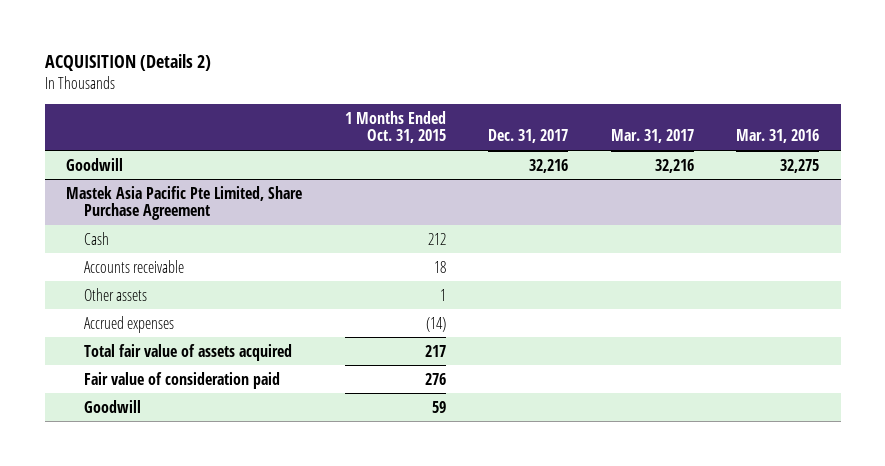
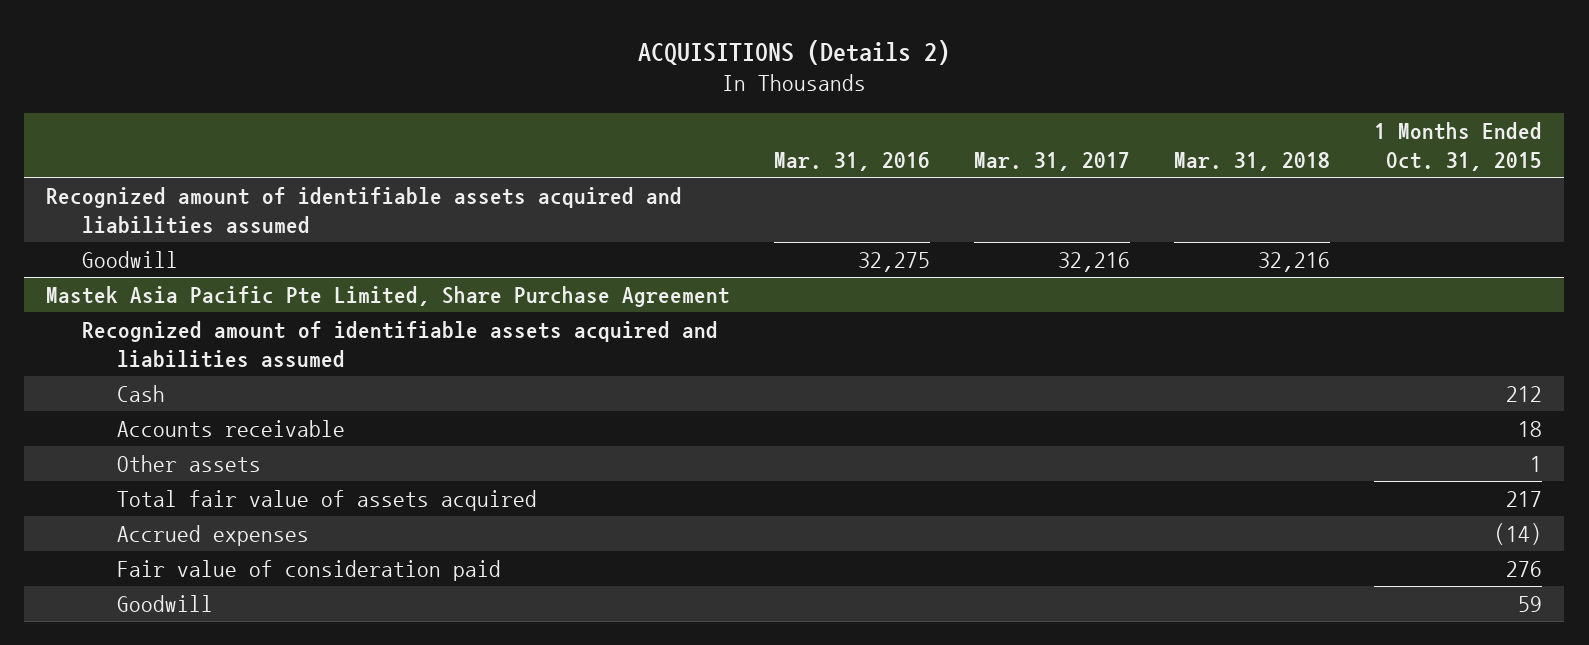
- ACQUISITION (Details 2)
+ ACQUISITIONS (Details 2)
- | 1 Months Ended Oct. 31, 2015 | Dec. 31, 2017 | Mar. 31, 2017 | Mar. 31, 2016
+ | Mar. 31, 2016 | Mar. 31, 2017 | Mar. 31, 2018 | 1 Months Ended Oct. 31, 2015
+ Recognized amount of identifiable assets acquired and liabilities assumed
@ Mastek Asia Pacific Pte Limited, Share Purchase Agreement
+ Recognized amount of identifiable assets acquired and liabilities assumed
moved down: Accrued expenses | | | | (14)

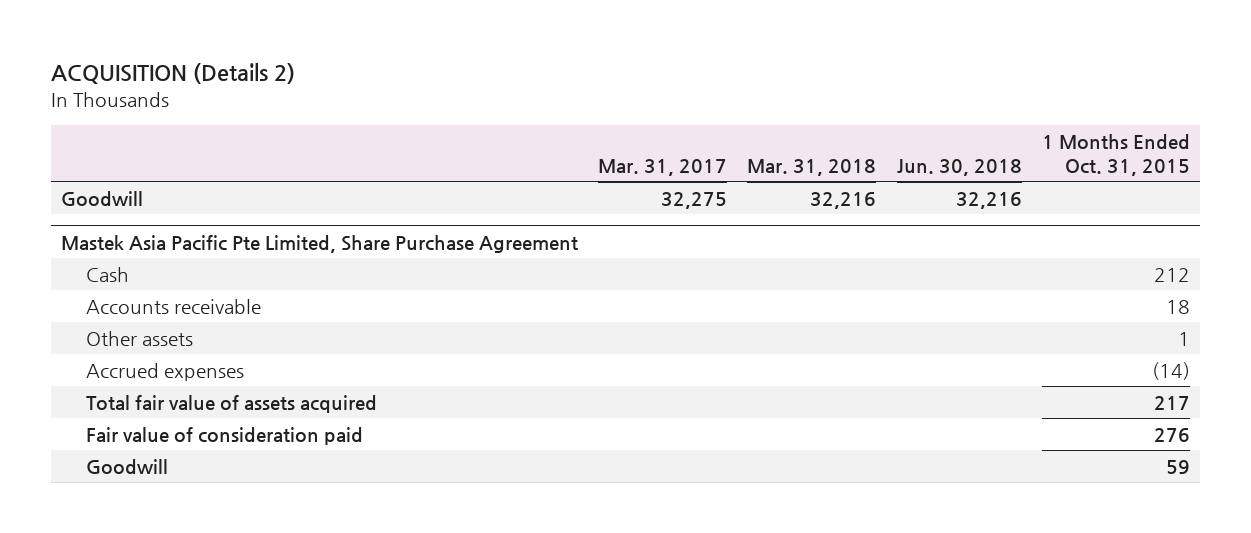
- ACQUISITIONS (Details 2)
+ ACQUISITION (Details 2)
- | Mar. 31, 2016 | Mar. 31, 2017 | Mar. 31, 2018 | 1 Months Ended Oct. 31, 2015
+ | Mar. 31, 2017 | Mar. 31, 2018 | Jun. 30, 2018 | 1 Months Ended Oct. 31, 2015
- Recognized amount of identifiable assets acquired and liabilities assumed
- Goodwill | 32,275 | 32,216 | 32,216 |
+ Goodwill | 32,275 | 32,216 | 32,216 |
@ Mastek Asia Pacific Pte Limited, Share Purchase Agreement
- Recognized amount of identifiable assets acquired and liabilities assumed
moved down: Total fair value of assets acquired | | | | 217

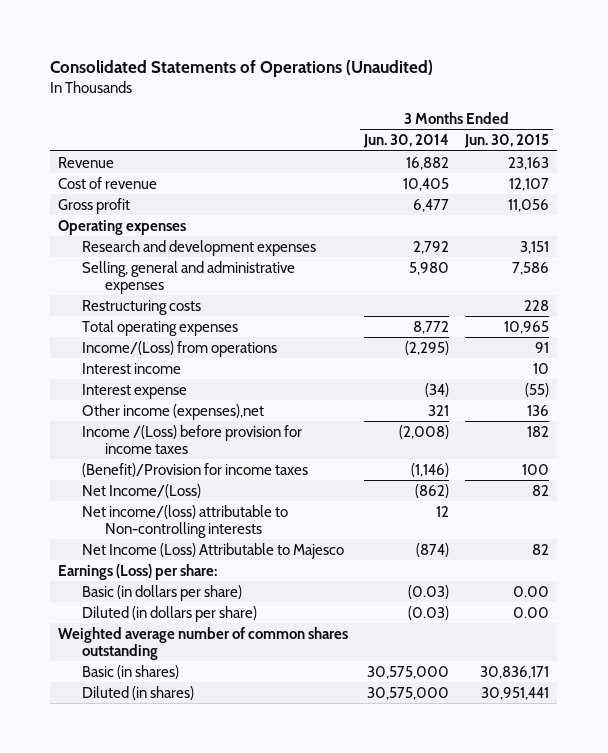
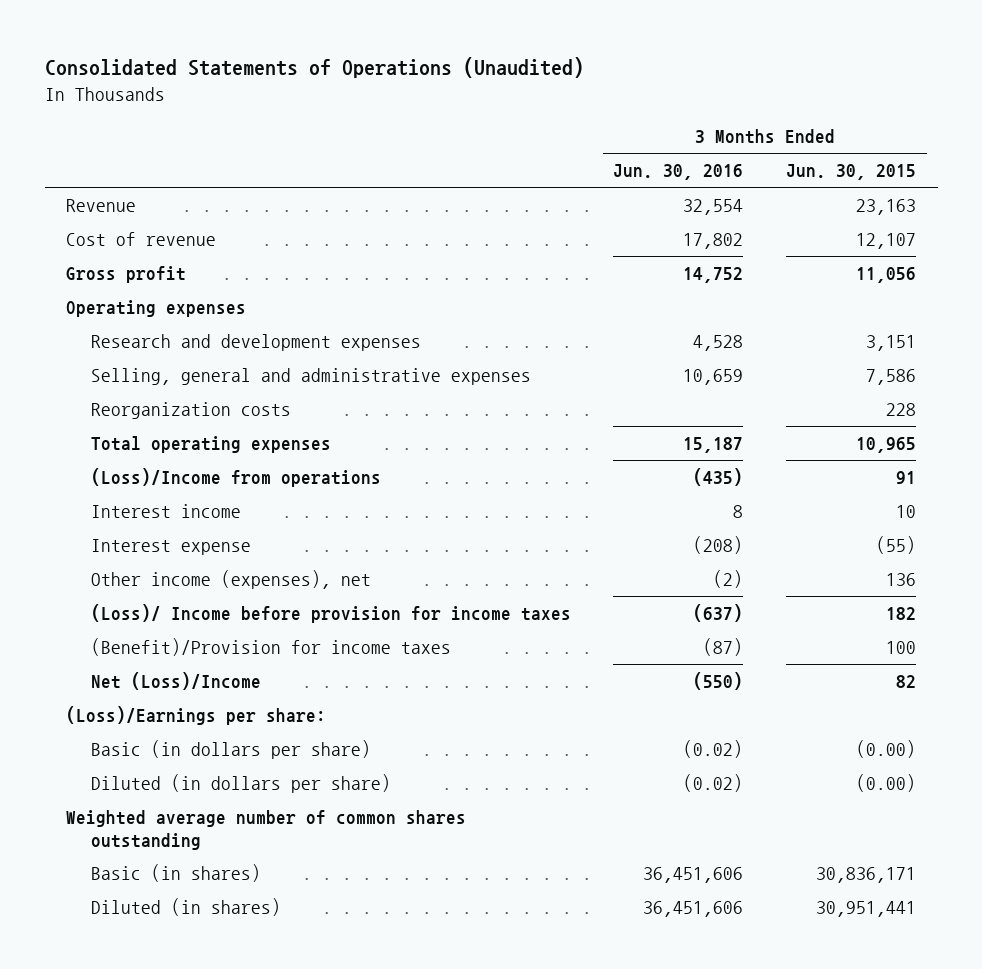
- | 3 Months Ended Jun. 30, 2014 | 3 Months Ended Jun. 30, 2015
+ | 3 Months Ended Jun. 30, 2016 | 3 Months Ended Jun. 30, 2015
- Restructuring costs | | 228
+ Reorganization costs | | 228
- Income/(Loss) from operations | (2,295) | 91
+ (Loss)/Income from operations | (435) | 91
- Other income (expenses),net | 321 | 136
- Income /(Loss) before provision for income taxes | (2,008) | 182
+ Other income (expenses), net | (2) | 136
+ (Loss)/ Income before provision for income taxes | (637) | 182
- Net Income/(Loss) | (862) | 82
- Net income/(loss) attributable to Non-controlling interests | 12 |
- Net Income (Loss) Attributable to Majesco | (874) | 82
- Earnings (Loss) per share:
- Basic (in dollars per share) | (0.03) | 0.00
- Diluted (in dollars per share) | (0.03) | 0.00
+ Net (Loss)/Income | (550) | 82
+ (Loss)/Earnings per share:
+ Basic (in dollars per share) | (0.02) | (0.00)
+ Diluted (in dollars per share) | (0.02) | (0.00)

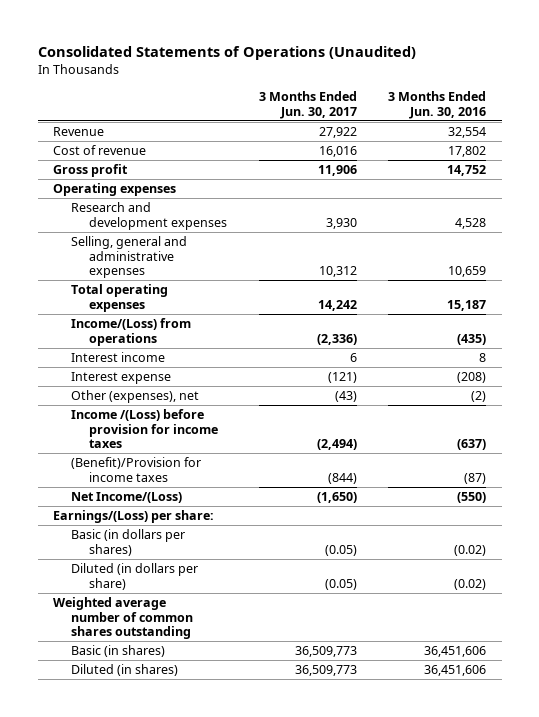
- | 3 Months Ended Jun. 30, 2016 | 3 Months Ended Jun. 30, 2015
+ | 3 Months Ended Jun. 30, 2017 | 3 Months Ended Jun. 30, 2016
- Reorganization costs | | 228
- (Loss)/Income from operations | (435) | 91
+ Income/(Loss) from operations | (2,336) | (435)
- Other income (expenses), net | (2) | 136
- (Loss)/ Income before provision for income taxes | (637) | 182
+ Other (expenses), net | (43) | (2)
+ Income /(Loss) before provision for income taxes | (2,494) | (637)
- Net (Loss)/Income | (550) | 82
- (Loss)/Earnings per share:
- Basic (in dollars per share) | (0.02) | (0.00)
+ Net Income/(Loss) | (1,650) | (550)
+ Earnings/(Loss) per share:
+ Basic (in dollars per shares) | (0.05) | (0.02)

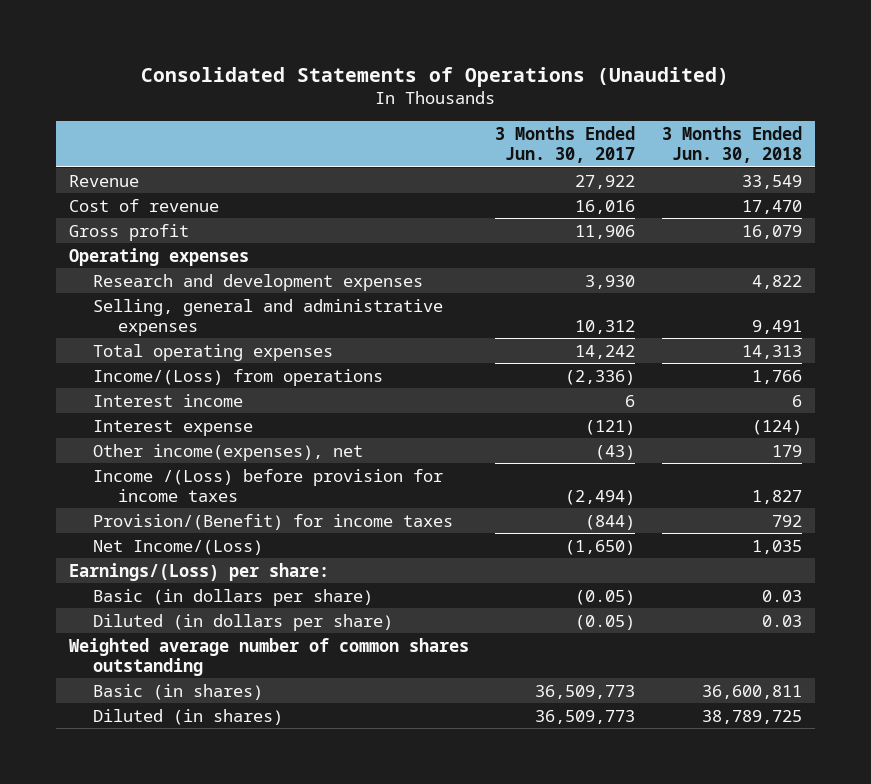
- | 3 Months Ended Jun. 30, 2017 | 3 Months Ended Jun. 30, 2016
+ | 3 Months Ended Jun. 30, 2017 | 3 Months Ended Jun. 30, 2018
- Other (expenses), net | (43) | (2)
+ Other income(expenses), net | (43) | 179
- (Benefit)/Provision for income taxes | (844) | (87)
+ Provision/(Benefit) for income taxes | (844) | 792
- Basic (in dollars per shares) | (0.05) | (0.02)
+ Basic (in dollars per share) | (0.05) | 0.03

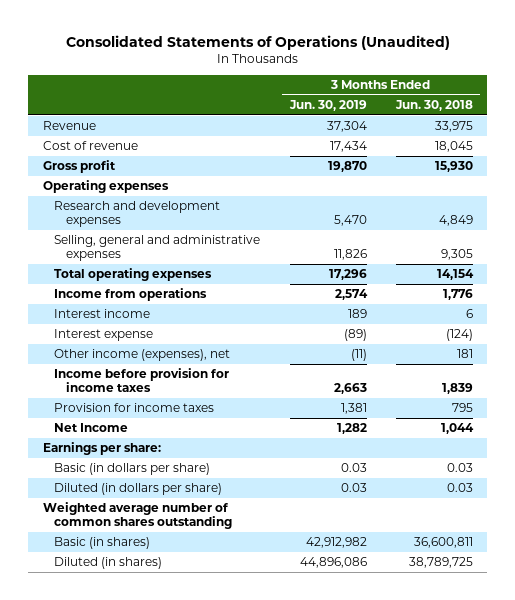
- | 3 Months Ended Jun. 30, 2017 | 3 Months Ended Jun. 30, 2018
+ | 3 Months Ended Jun. 30, 2019 | 3 Months Ended Jun. 30, 2018
- Revenue | 27,922 | 33,549
- Cost of revenue | 16,016 | 17,470
- Gross profit | 11,906 | 16,079
+ Revenue | 37,304 | 33,975
+ Cost of revenue | 17,434 | 18,045
+ Gross profit | 19,870 | 15,930
- Research and development expenses | 3,930 | 4,822
- Selling, general and administrative expenses | 10,312 | 9,491
- Total operating expenses | 14,242 | 14,313
- Income/(Loss) from operations | (2,336) | 1,766
+ Research and development expenses | 5,470 | 4,849
+ Selling, general and administrative expenses | 11,826 | 9,305
+ Total operating expenses | 17,296 | 14,154
+ Income from operations | 2,574 | 1,776
- Other income(expenses), net | (43) | 179
- Income /(Loss) before provision for income taxes | (2,494) | 1,827
- Provision/(Benefit) for income taxes | (844) | 792
- Net Income/(Loss) | (1,650) | 1,035
- Earnings/(Loss) per share:
+ Other income (expenses), net | (11) | 181
+ Income before provision for income taxes | 2,663 | 1,839
+ Provision for income taxes | 1,381 | 795
+ Net Income | 1,282 | 1,044
+ Earnings per share:

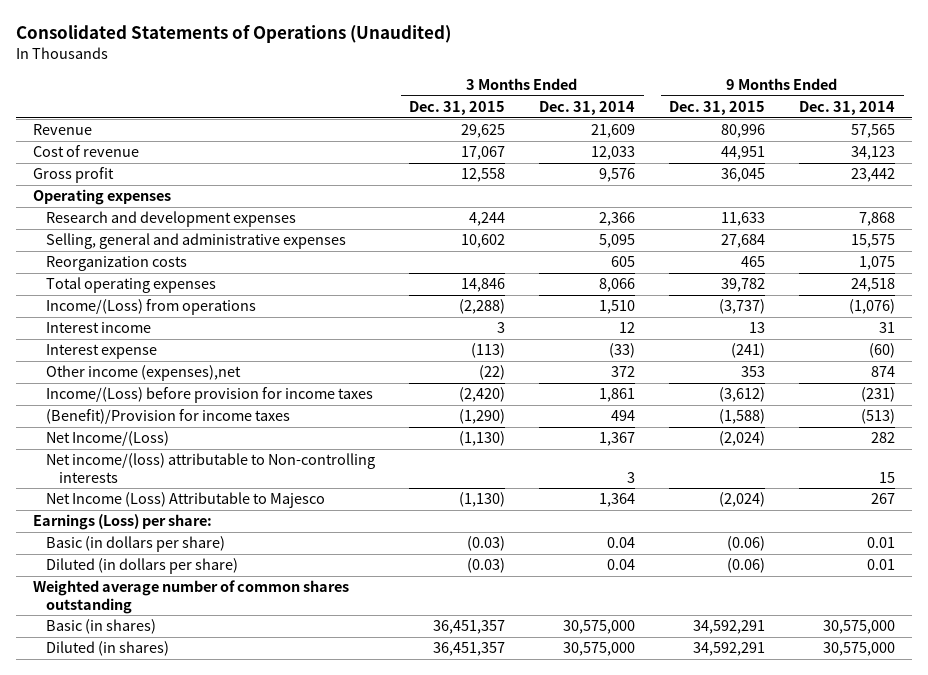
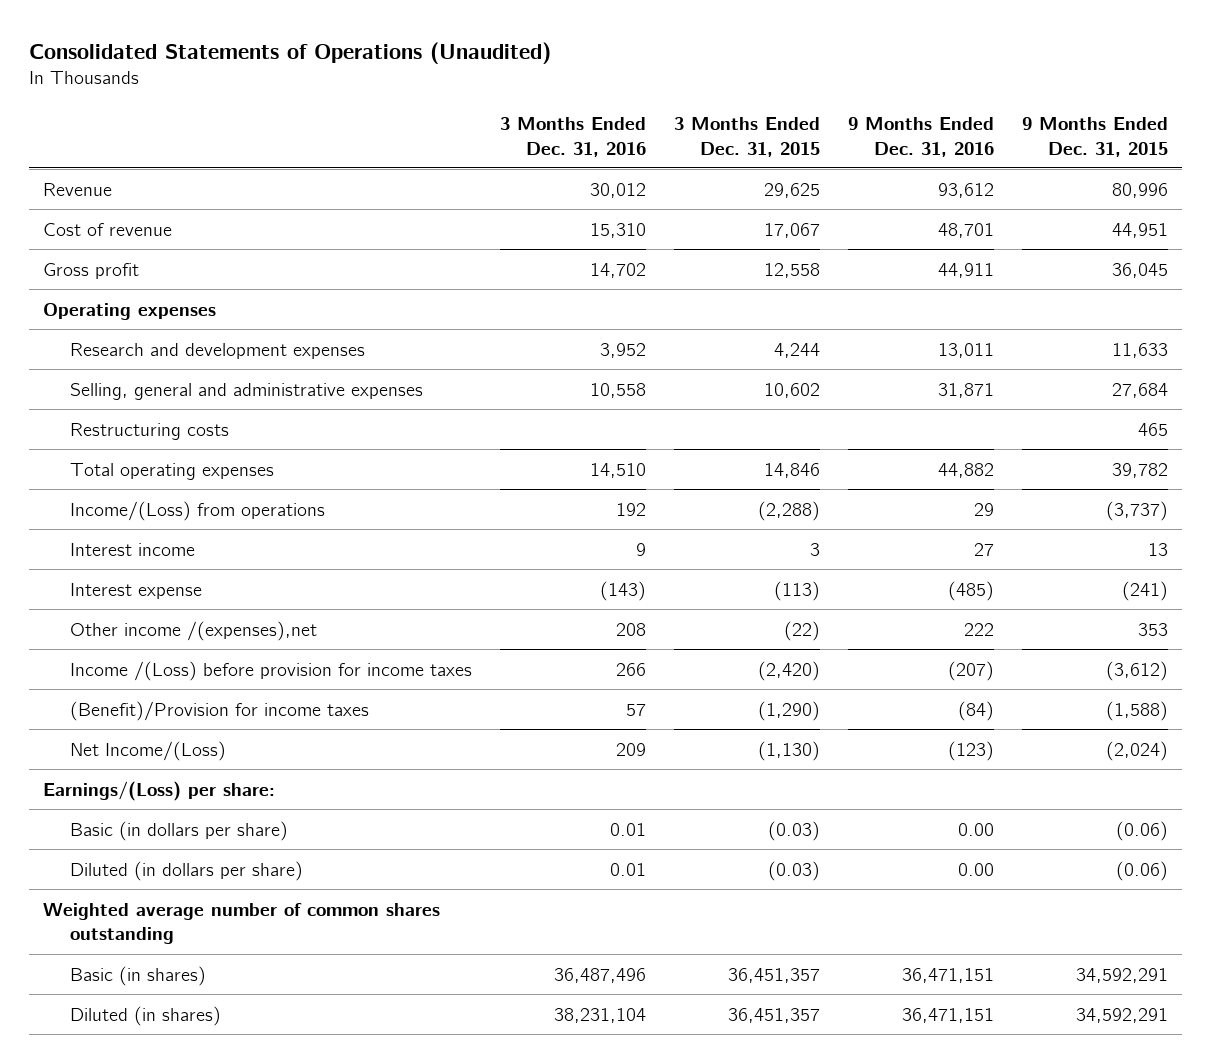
- | 3 Months Ended Dec. 31, 2015 | 3 Months Ended Dec. 31, 2014 | 9 Months Ended Dec. 31, 2015 | 9 Months Ended Dec. 31, 2014
+ | 3 Months Ended Dec. 31, 2016 | 3 Months Ended Dec. 31, 2015 | 9 Months Ended Dec. 31, 2016 | 9 Months Ended Dec. 31, 2015
- Reorganization costs | | 605 | 465 | 1,075
+ Restructuring costs | | | | 465
- Other income (expenses),net | (22) | 372 | 353 | 874
- Income/(Loss) before provision for income taxes | (2,420) | 1,861 | (3,612) | (231)
+ Other income /(expenses),net | 208 | (22) | 222 | 353
+ Income /(Loss) before provision for income taxes | 266 | (2,420) | (207) | (3,612)
- Net income/(loss) attributable to Non-controlling interests | | 3 | | 15
- Net Income (Loss) Attributable to Majesco | (1,130) | 1,364 | (2,024) | 267
- Earnings (Loss) per share:
+ Earnings/(Loss) per share:

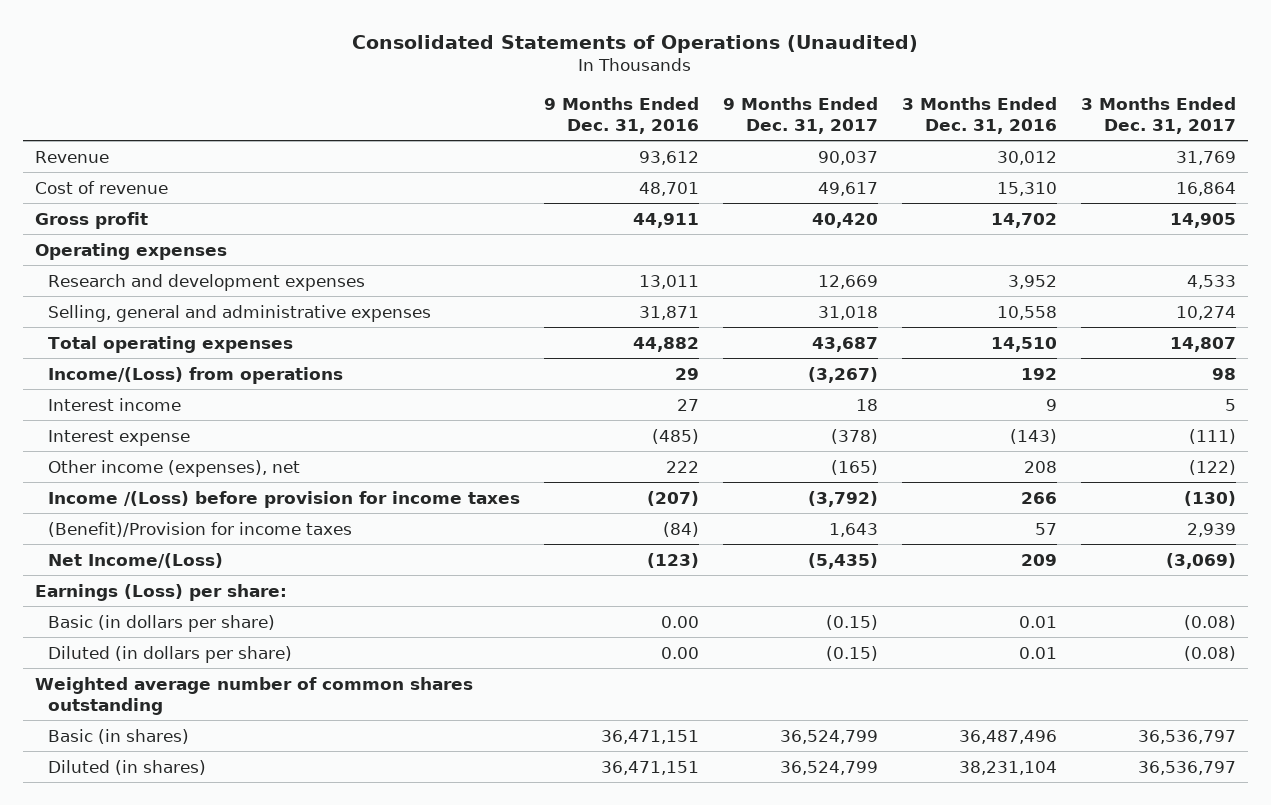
- | 3 Months Ended Dec. 31, 2016 | 3 Months Ended Dec. 31, 2015 | 9 Months Ended Dec. 31, 2016 | 9 Months Ended Dec. 31, 2015
+ | 9 Months Ended Dec. 31, 2016 | 9 Months Ended Dec. 31, 2017 | 3 Months Ended Dec. 31, 2016 | 3 Months Ended Dec. 31, 2017
- Restructuring costs | | | | 465
- Other income /(expenses),net | 208 | (22) | 222 | 353
+ Other income (expenses), net | 222 | (165) | 208 | (122)
- Earnings/(Loss) per share:
+ Earnings (Loss) per share:

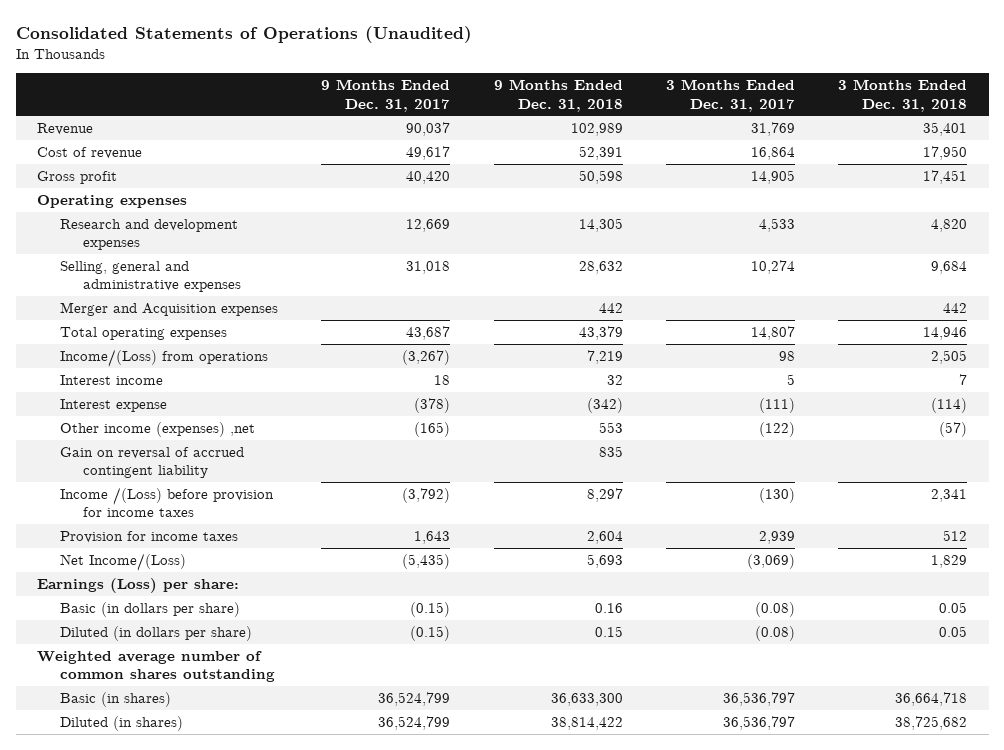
- | 9 Months Ended Dec. 31, 2016 | 9 Months Ended Dec. 31, 2017 | 3 Months Ended Dec. 31, 2016 | 3 Months Ended Dec. 31, 2017
+ | 9 Months Ended Dec. 31, 2017 | 9 Months Ended Dec. 31, 2018 | 3 Months Ended Dec. 31, 2017 | 3 Months Ended Dec. 31, 2018
+ Merger and Acquisition expenses | | 442 | | 442
- Other income (expenses), net | 222 | (165) | 208 | (122)
+ Other income (expenses) ,net | (165) | 553 | (122) | (57)
+ Gain on reversal of accrued contingent liability | | 835 | |
- (Benefit)/Provision for income taxes | (84) | 1,643 | 57 | 2,939
+ Provision for income taxes | 1,643 | 2,604 | 2,939 | 512

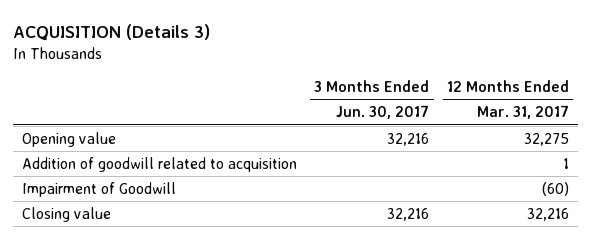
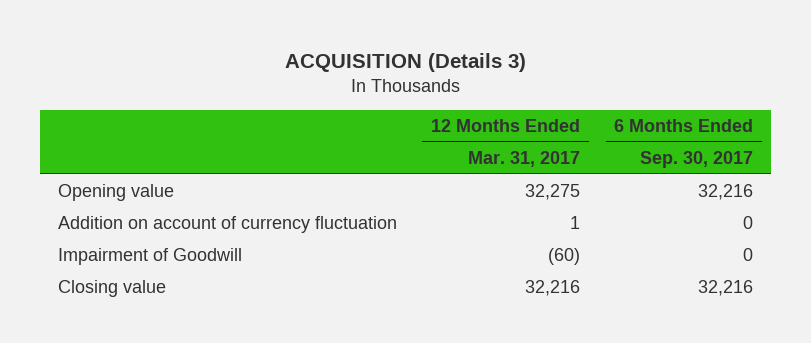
- | 3 Months Ended Jun. 30, 2017 | 12 Months Ended Mar. 31, 2017
+ | 12 Months Ended Mar. 31, 2017 | 6 Months Ended Sep. 30, 2017
- Addition of goodwill related to acquisition | | 1
+ Addition on account of currency fluctuation | 1 | 0

